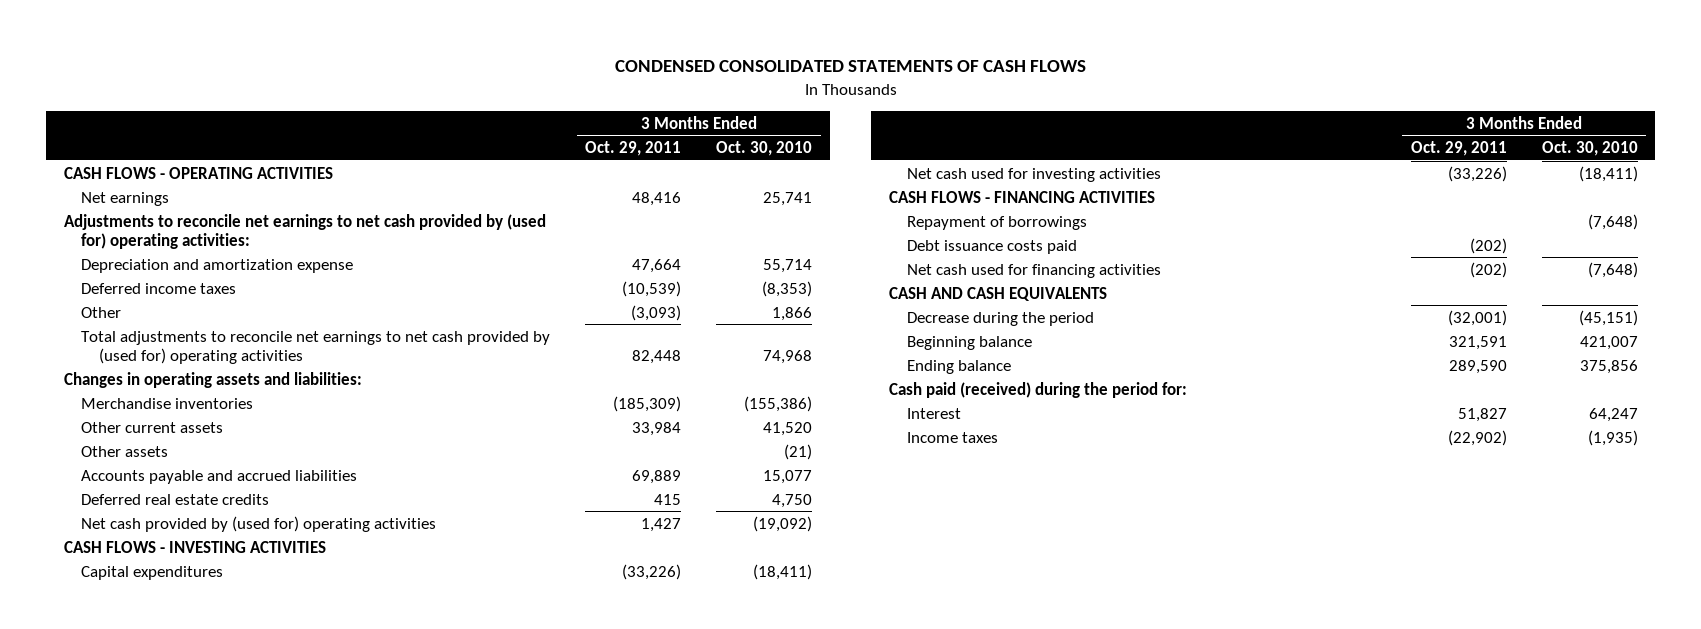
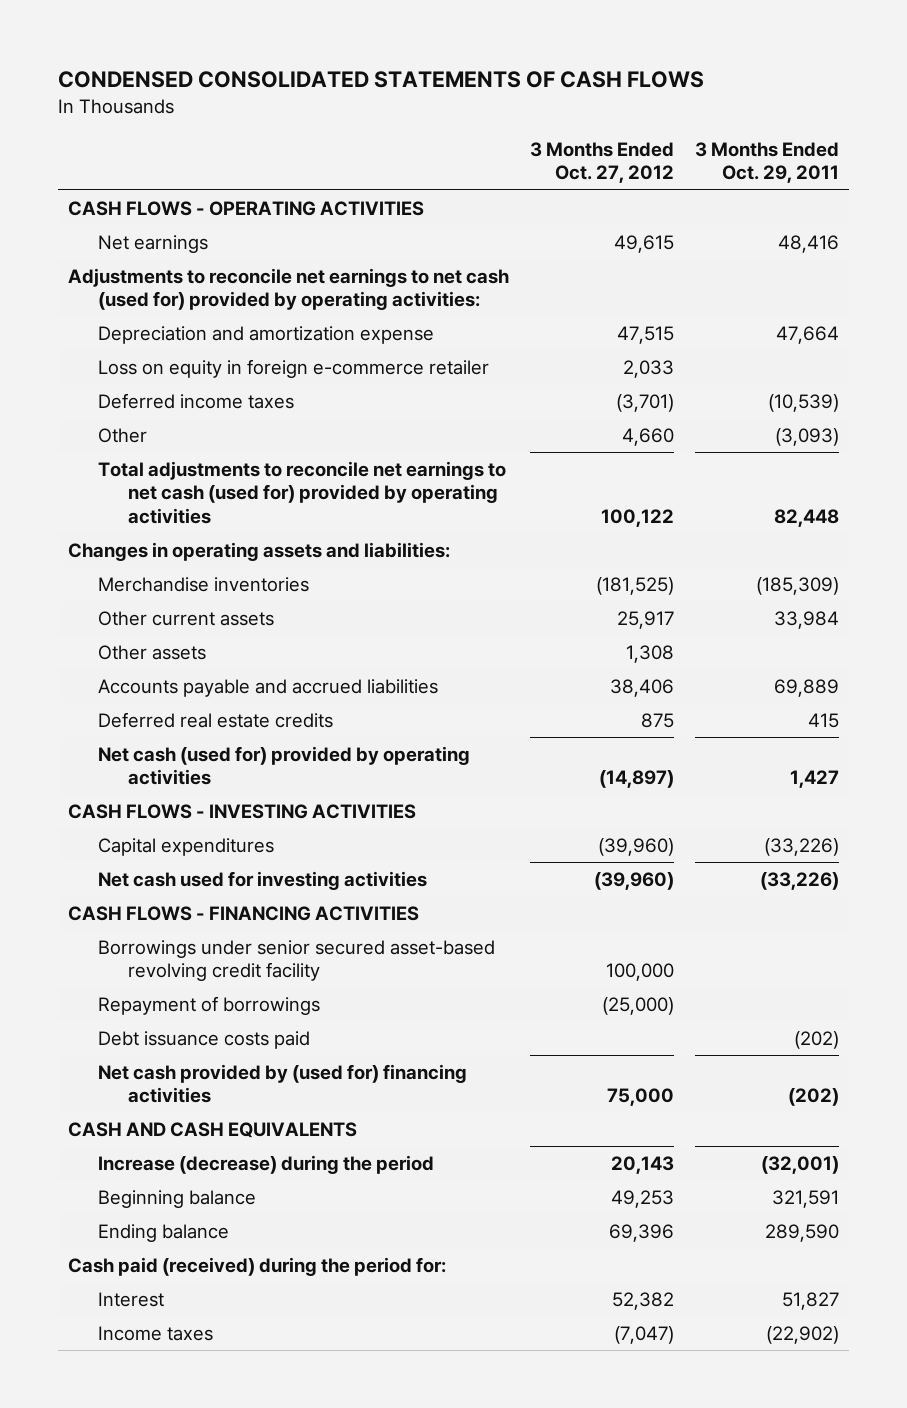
- | 3 Months Ended Oct. 29, 2011 | 3 Months Ended Oct. 30, 2010
+ | 3 Months Ended Oct. 27, 2012 | 3 Months Ended Oct. 29, 2011
- Adjustments to reconcile net earnings to net cash provided by (used for) operating activities:
+ Adjustments to reconcile net earnings to net cash (used for) provided by operating activities:
+ Loss on equity in foreign e-commerce retailer | 2,033 |
- Total adjustments to reconcile net earnings to net cash provided by (used for) operating activities | 82,448 | 74,968
+ Total adjustments to reconcile net earnings to net cash (used for) provided by operating activities | 100,122 | 82,448
- Net cash provided by (used for) operating activities | 1,427 | (19,092)
+ Net cash (used for) provided by operating activities | (14,897) | 1,427
+ Borrowings under senior secured asset-based revolving credit facility | 100,000 |
- Net cash used for financing activities | (202) | (7,648)
+ Net cash provided by (used for) financing activities | 75,000 | (202)
- Decrease during the period | (32,001) | (45,151)
+ Increase (decrease) during the period | 20,143 | (32,001)

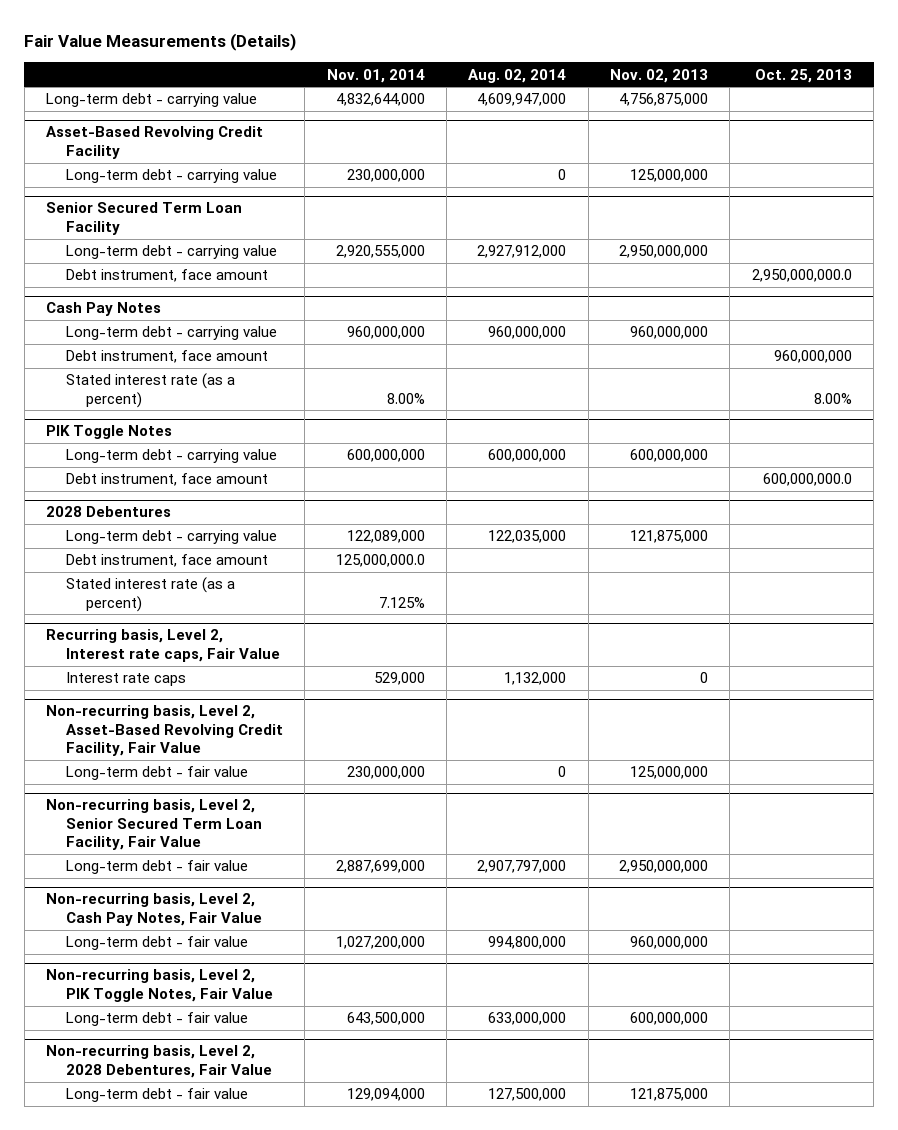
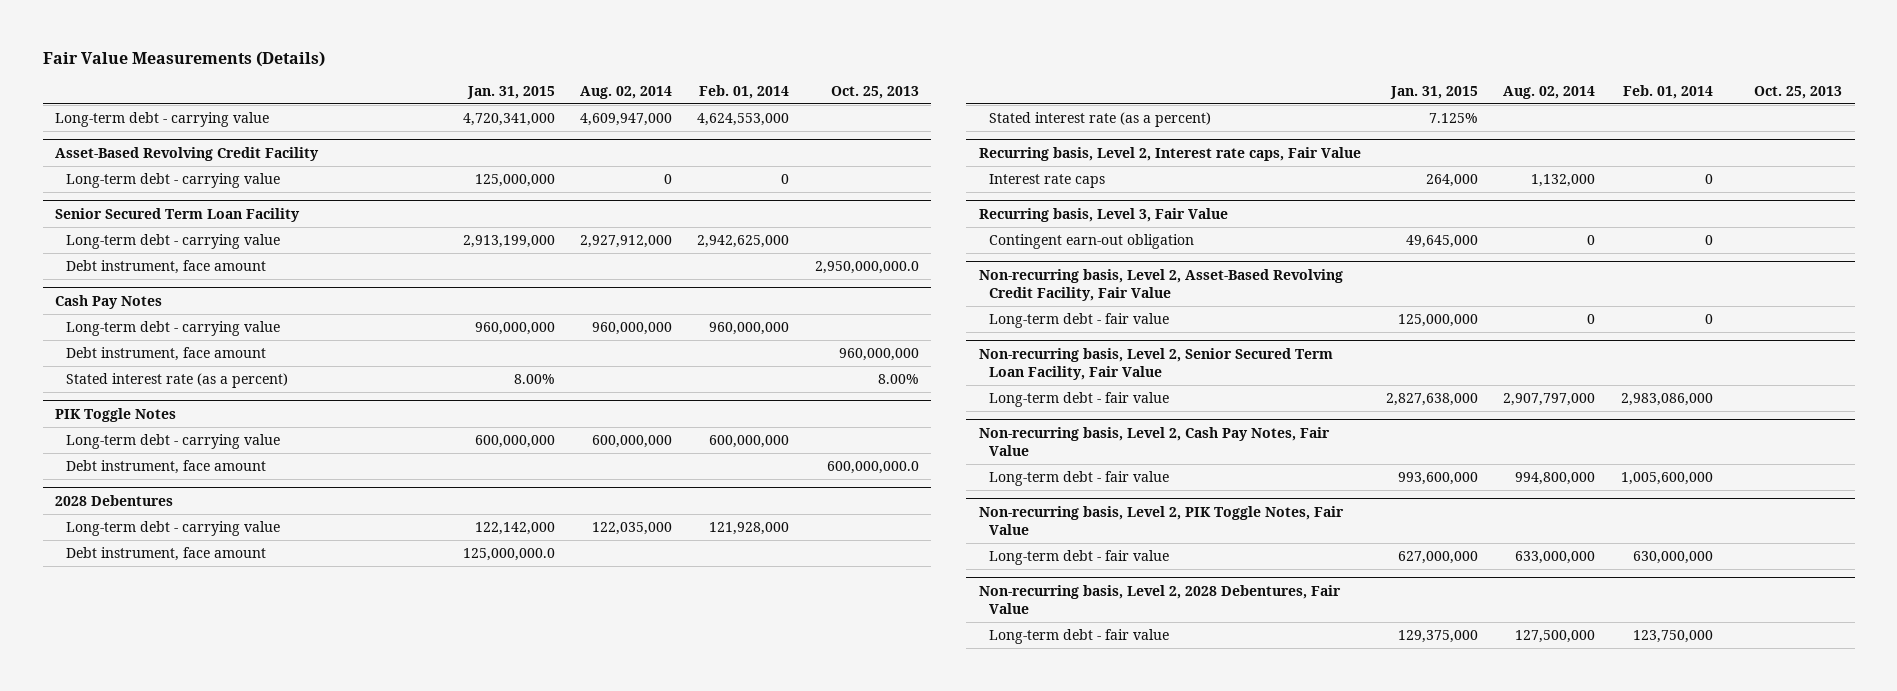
- | Nov. 01, 2014 | Aug. 02, 2014 | Nov. 02, 2013 | Oct. 25, 2013
+ | Jan. 31, 2015 | Aug. 02, 2014 | Feb. 01, 2014 | Oct. 25, 2013
+ Recurring basis, Level 3, Fair Value
+ Contingent earn-out obligation | 49,645,000 | 0 | 0 |

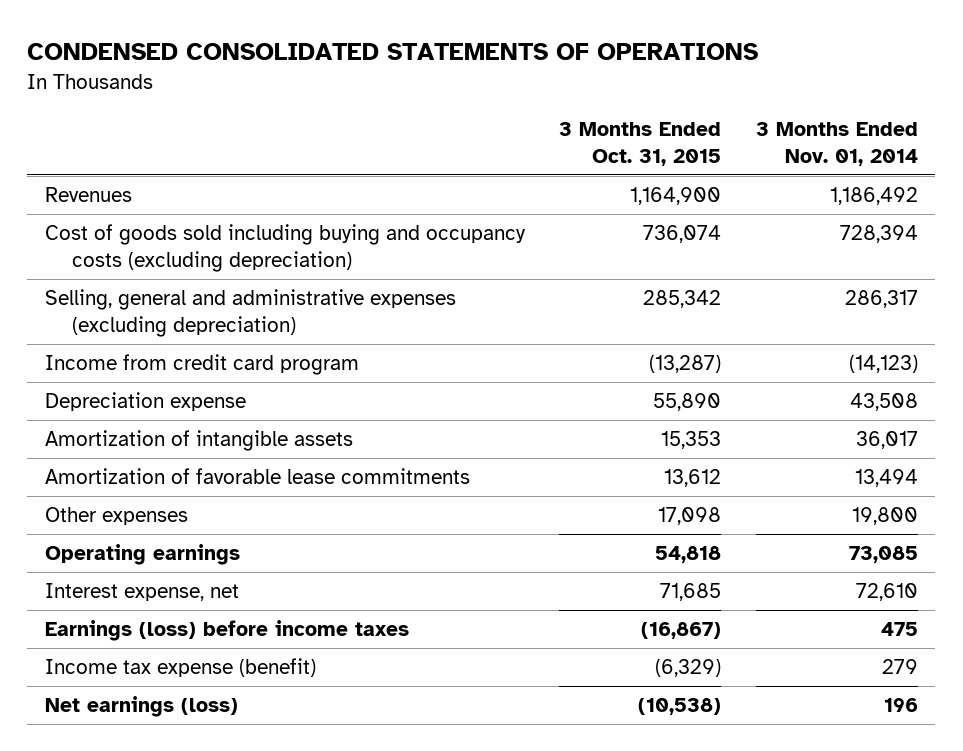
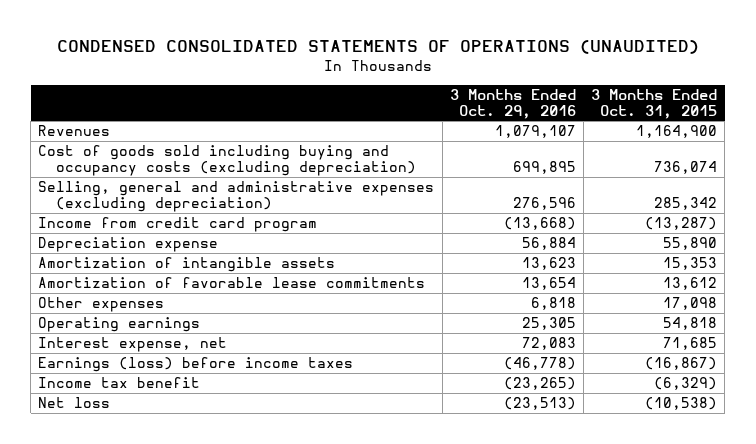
- CONDENSED CONSOLIDATED STATEMENTS OF OPERATIONS
+ CONDENSED CONSOLIDATED STATEMENTS OF OPERATIONS (UNAUDITED)
- | 3 Months Ended Oct. 31, 2015 | 3 Months Ended Nov. 01, 2014
+ | 3 Months Ended Oct. 29, 2016 | 3 Months Ended Oct. 31, 2015
- Income tax expense (benefit) | (6,329) | 279
- Net earnings (loss) | (10,538) | 196
+ Income tax benefit | (23,265) | (6,329)
+ Net loss | (23,513) | (10,538)

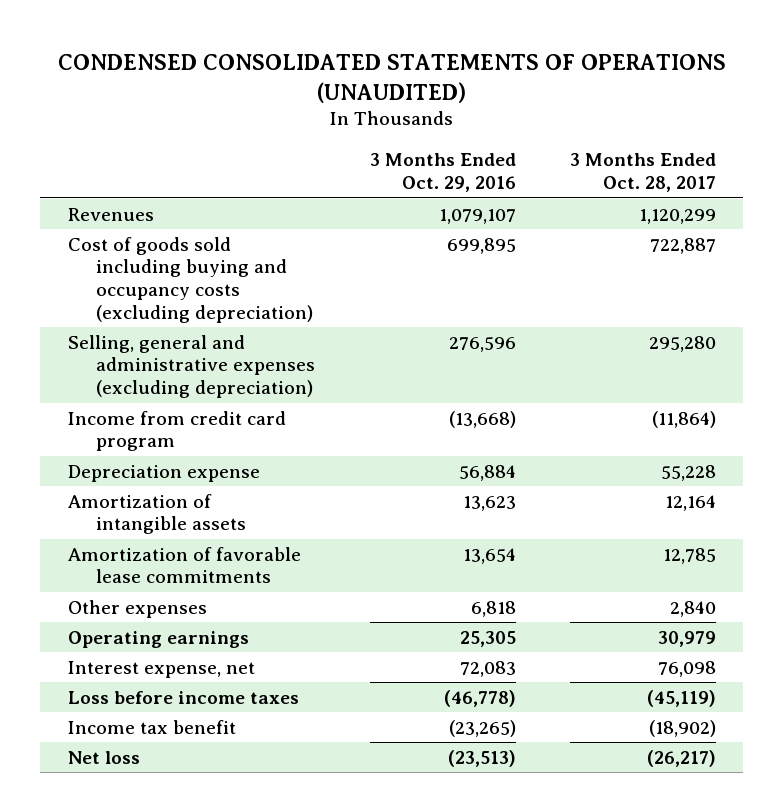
- | 3 Months Ended Oct. 29, 2016 | 3 Months Ended Oct. 31, 2015
+ | 3 Months Ended Oct. 29, 2016 | 3 Months Ended Oct. 28, 2017
- Earnings (loss) before income taxes | (46,778) | (16,867)
+ Loss before income taxes | (46,778) | (45,119)

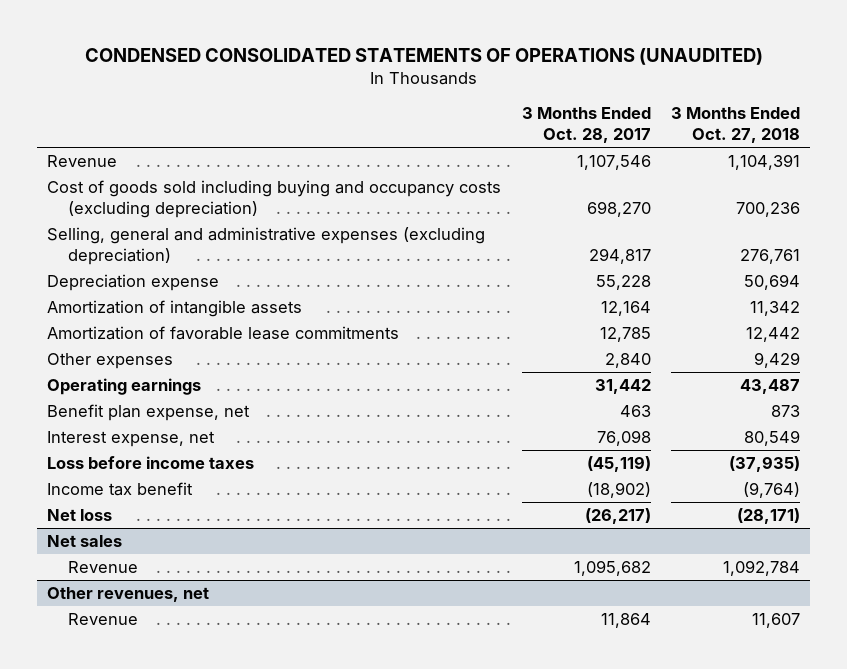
- | 3 Months Ended Oct. 29, 2016 | 3 Months Ended Oct. 28, 2017
+ | 3 Months Ended Oct. 28, 2017 | 3 Months Ended Oct. 27, 2018
- Revenues | 1,079,107 | 1,120,299
- Cost of goods sold including buying and occupancy costs (excluding depreciation) | 699,895 | 722,887
- Selling, general and administrative expenses (excluding depreciation) | 276,596 | 295,280
- Income from credit card program | (13,668) | (11,864)
+ Revenue | 1,107,546 | 1,104,391
+ Cost of goods sold including buying and occupancy costs (excluding depreciation) | 698,270 | 700,236
+ Selling, general and administrative expenses (excluding depreciation) | 294,817 | 276,761
- Operating earnings | 25,305 | 30,979
+ Operating earnings | 31,442 | 43,487
+ Benefit plan expense, net | 463 | 873
+ Net sales
+ Revenue | 1,095,682 | 1,092,784
+ Other revenues, net
+ Revenue | 11,864 | 11,607

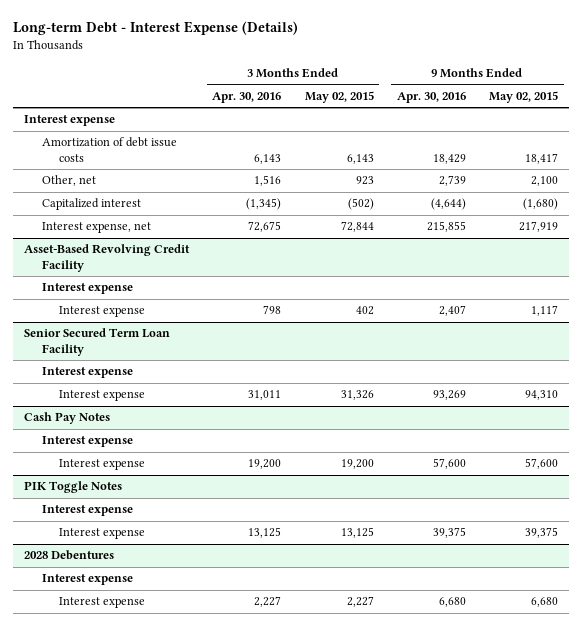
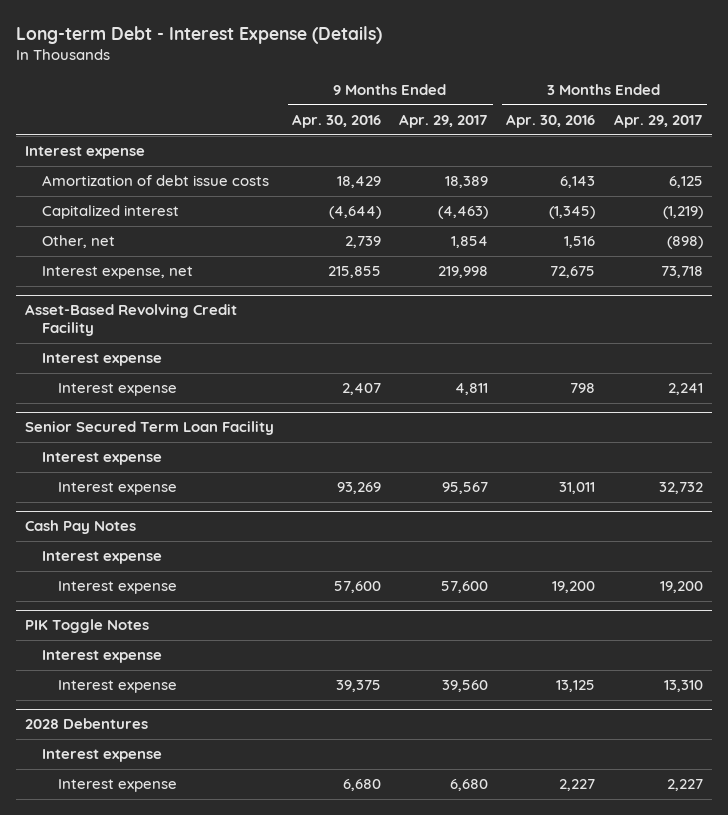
- | 3 Months Ended Apr. 30, 2016 | 3 Months Ended May 02, 2015 | 9 Months Ended Apr. 30, 2016 | 9 Months Ended May 02, 2015
+ | 9 Months Ended Apr. 30, 2016 | 9 Months Ended Apr. 29, 2017 | 3 Months Ended Apr. 30, 2016 | 3 Months Ended Apr. 29, 2017
moved down: Other, net | 2,739 | 1,854 | 1,516 | (898)

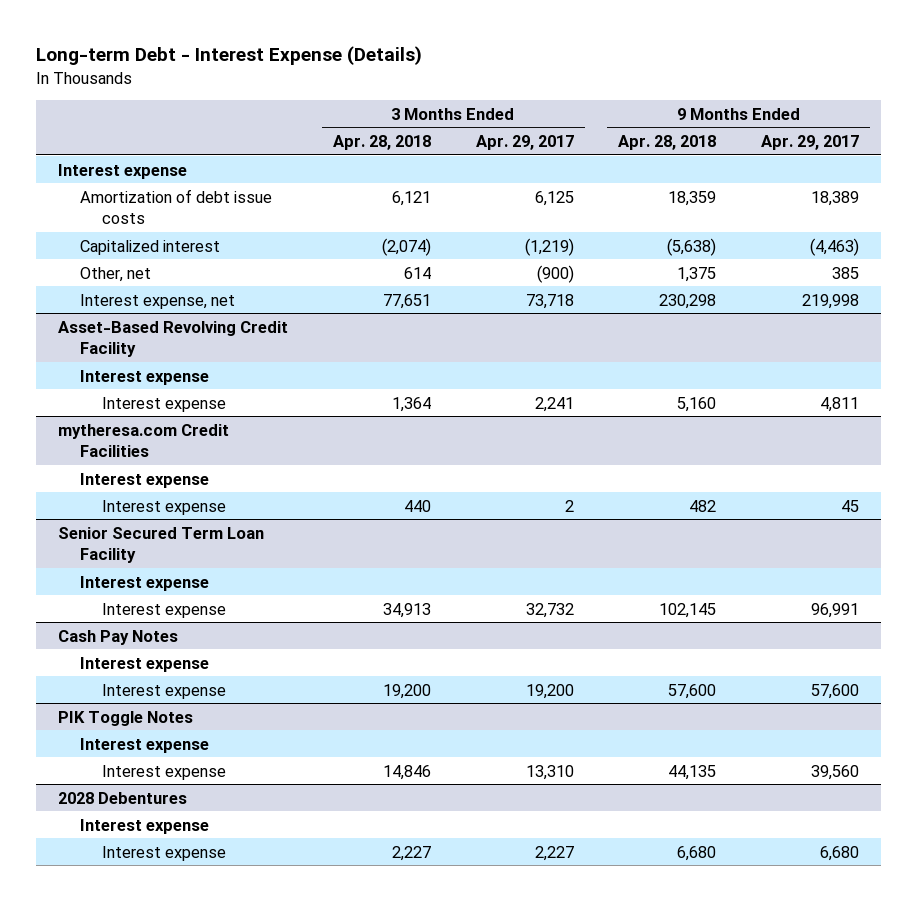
- | 9 Months Ended Apr. 30, 2016 | 9 Months Ended Apr. 29, 2017 | 3 Months Ended Apr. 30, 2016 | 3 Months Ended Apr. 29, 2017
+ | 3 Months Ended Apr. 28, 2018 | 3 Months Ended Apr. 29, 2017 | 9 Months Ended Apr. 28, 2018 | 9 Months Ended Apr. 29, 2017
- Other, net | 2,739 | 1,854 | 1,516 | (898)
+ Other, net | 614 | (900) | 1,375 | 385
+ mytheresa.com Credit Facilities
+ Interest expense
+ Interest expense | 440 | 2 | 482 | 45
@ Senior Secured Term Loan Facility
- Interest expense | 93,269 | 95,567 | 31,011 | 32,732
+ Interest expense | 34,913 | 32,732 | 102,145 | 96,991

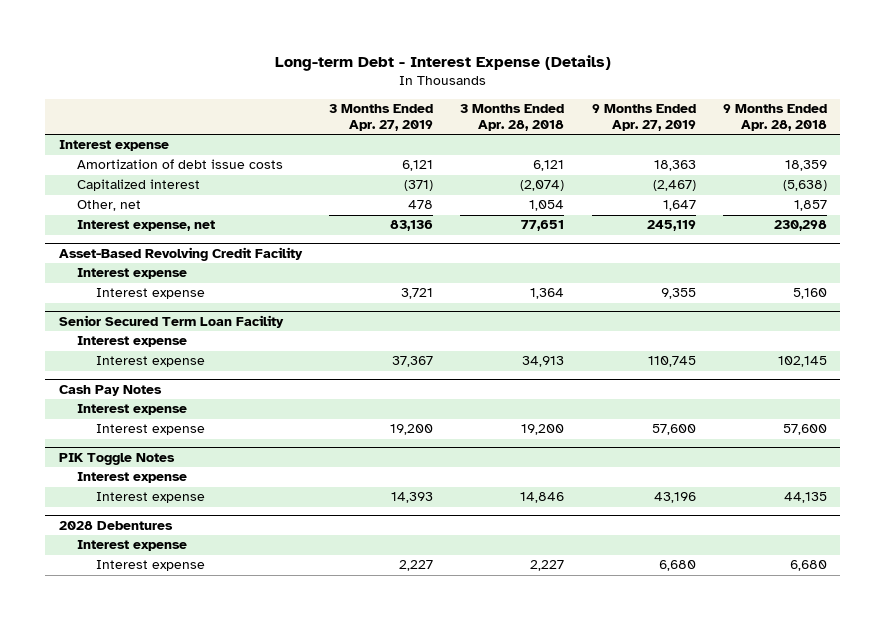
- | 3 Months Ended Apr. 28, 2018 | 3 Months Ended Apr. 29, 2017 | 9 Months Ended Apr. 28, 2018 | 9 Months Ended Apr. 29, 2017
+ | 3 Months Ended Apr. 27, 2019 | 3 Months Ended Apr. 28, 2018 | 9 Months Ended Apr. 27, 2019 | 9 Months Ended Apr. 28, 2018
- Other, net | 614 | (900) | 1,375 | 385
+ Other, net | 478 | 1,054 | 1,647 | 1,857
- mytheresa.com Credit Facilities
- Interest expense
- Interest expense | 440 | 2 | 482 | 45

